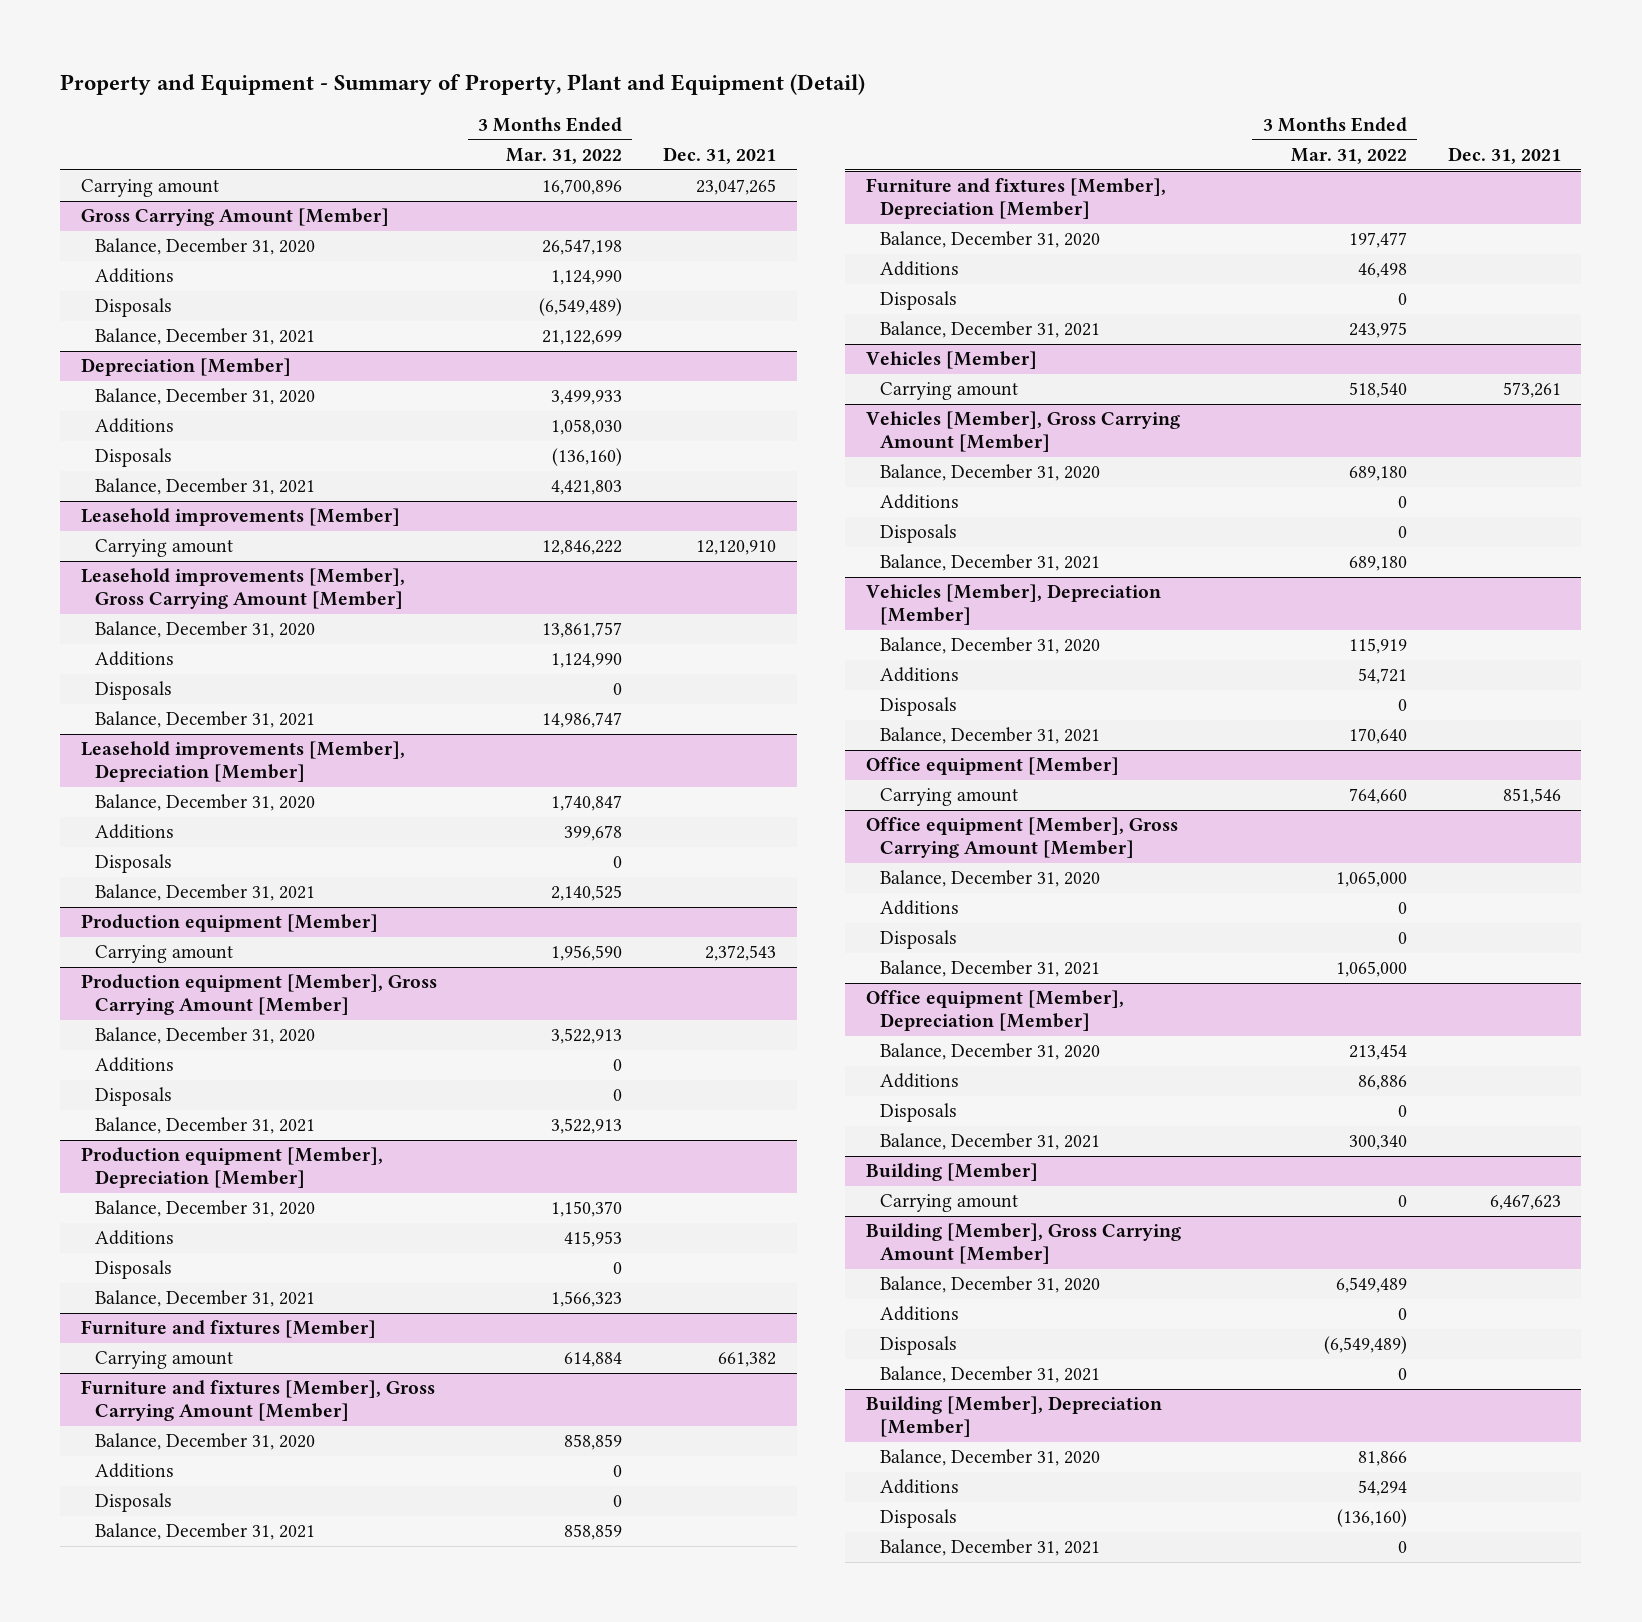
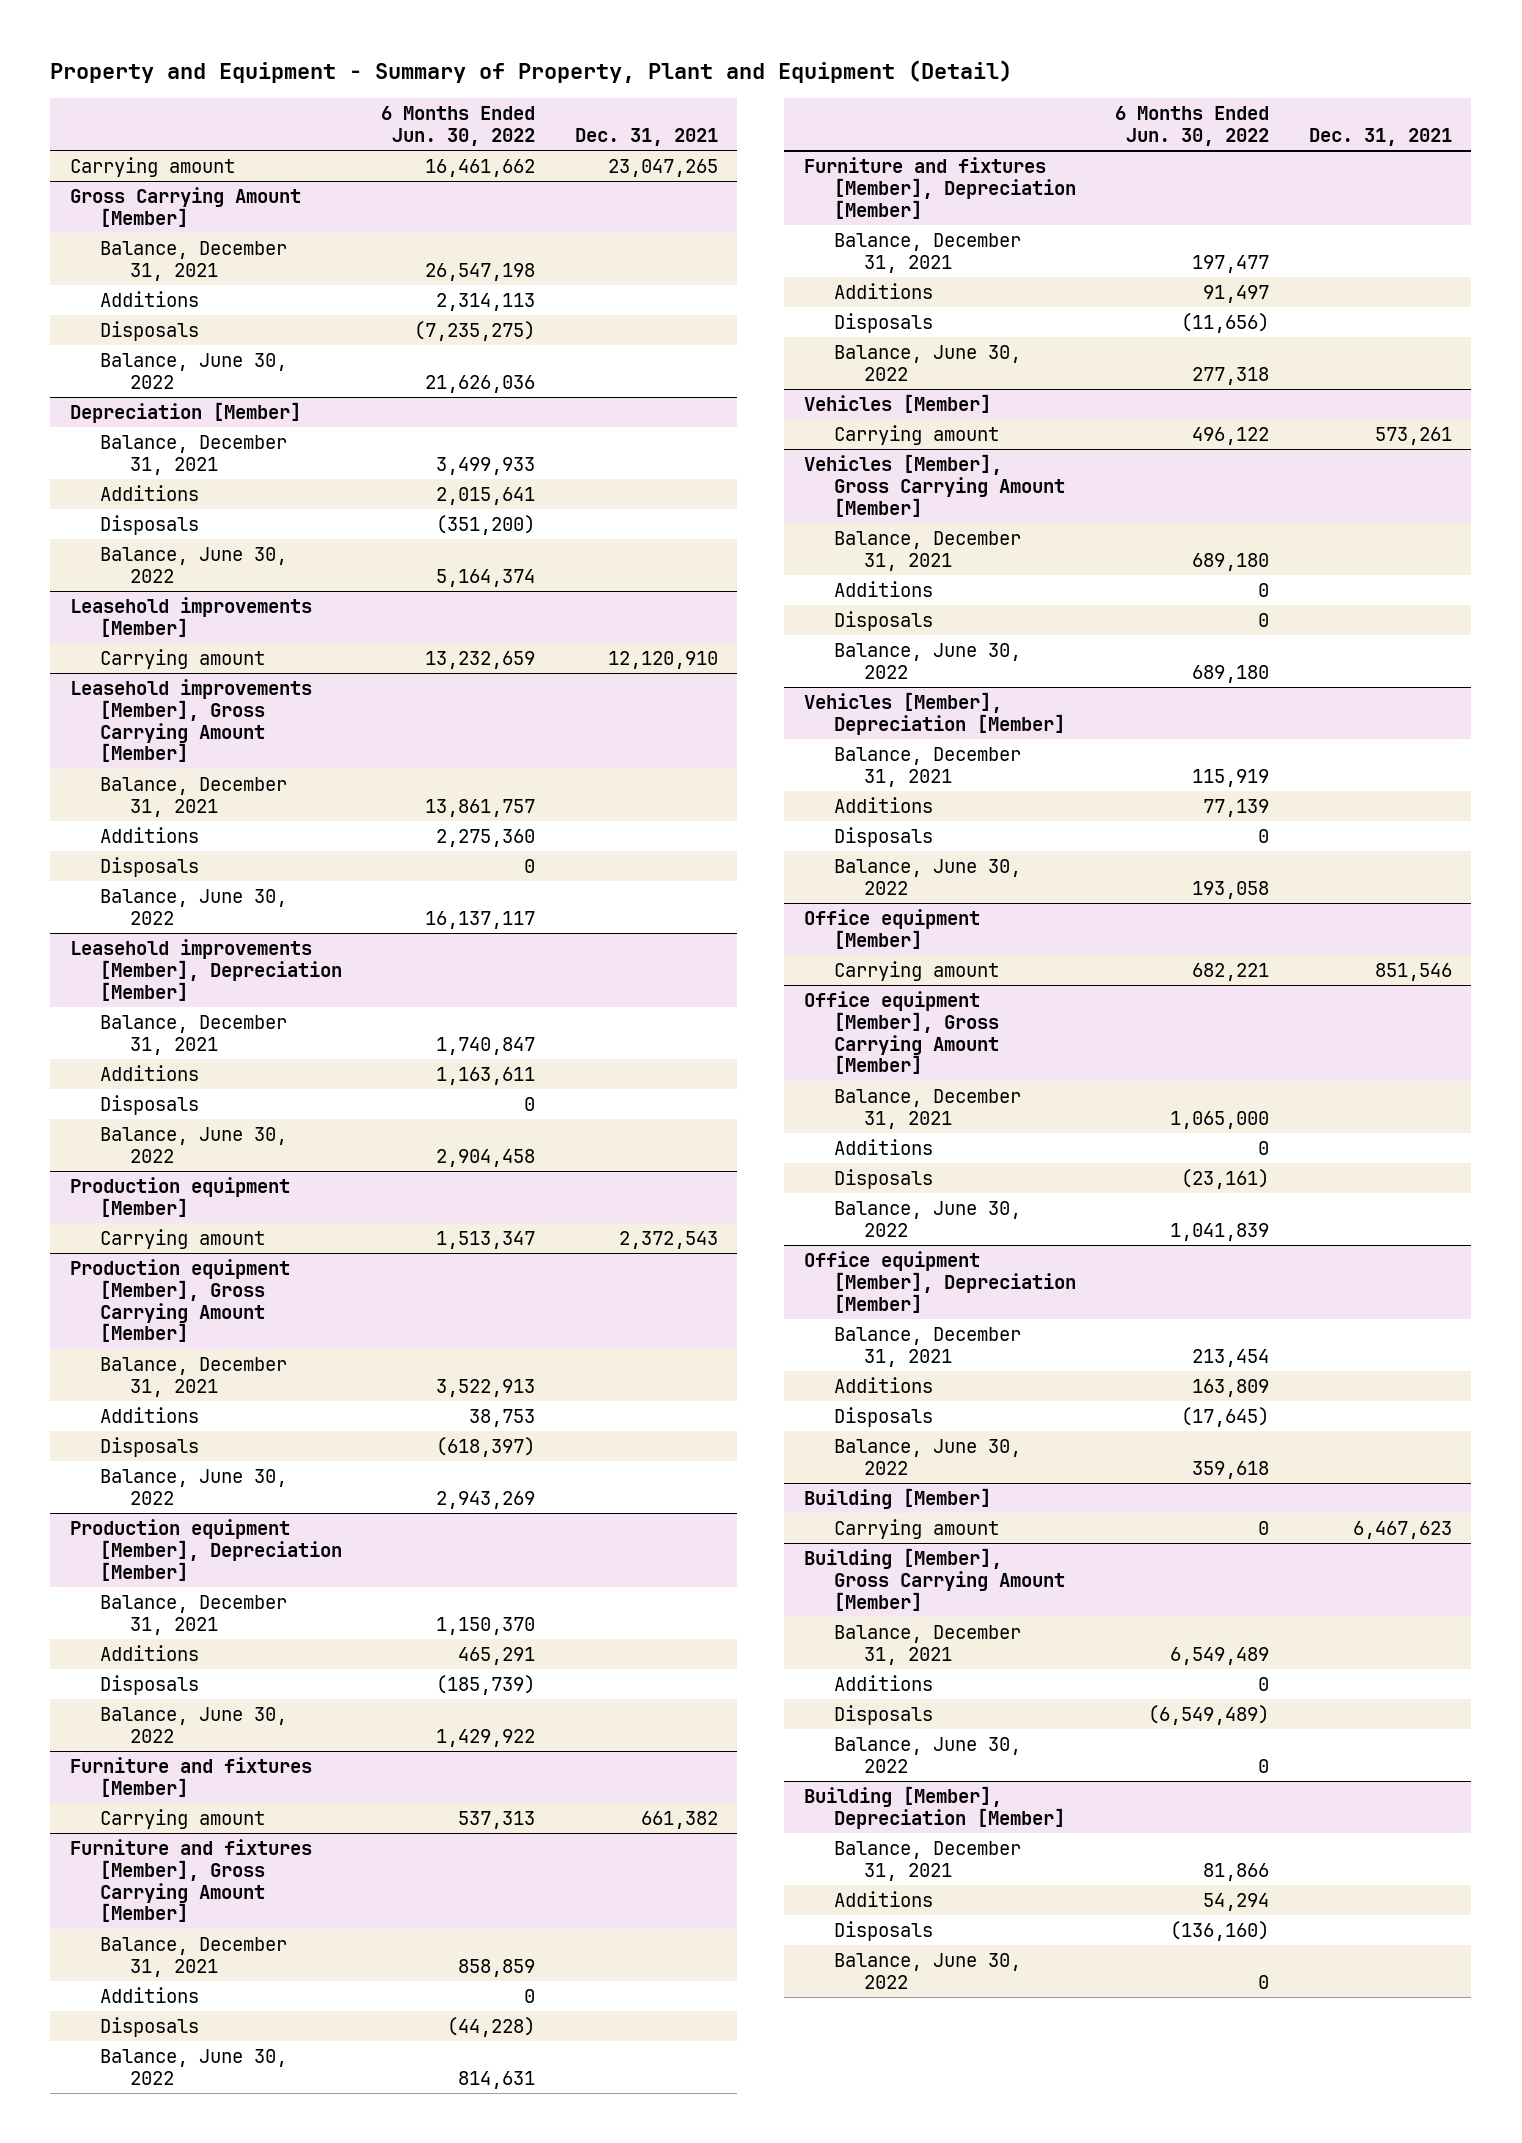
- | 3 Months Ended Mar. 31, 2022 | Dec. 31, 2021
+ | 6 Months Ended Jun. 30, 2022 | Dec. 31, 2021
@ Gross Carrying Amount [Member]
- Balance, December 31, 2020 | 26,547,198 |
moved up: Balance, December 31, 2021 | 26,547,198 |
+ Balance, June 30, 2022 | 21,626,036 |
@ Depreciation [Member]
- Balance, December 31, 2020 | 3,499,933 |
moved up: Balance, December 31, 2021 | 3,499,933 |
+ Balance, June 30, 2022 | 5,164,374 |
@ Leasehold improvements [Member], Gross Carrying Amount [Member]
- Balance, December 31, 2020 | 13,861,757 |
moved up: Balance, December 31, 2021 | 13,861,757 |
+ Balance, June 30, 2022 | 16,137,117 |
@ Leasehold improvements [Member], Depreciation [Member]
- Balance, December 31, 2020 | 1,740,847 |
moved up: Balance, December 31, 2021 | 1,740,847 |
+ Balance, June 30, 2022 | 2,904,458 |
@ Production equipment [Member], Gross Carrying Amount [Member]
- Balance, December 31, 2020 | 3,522,913 |
moved up: Balance, December 31, 2021 | 3,522,913 |
+ Balance, June 30, 2022 | 2,943,269 |
@ Production equipment [Member], Depreciation [Member]
- Balance, December 31, 2020 | 1,150,370 |
moved up: Balance, December 31, 2021 | 1,150,370 |
+ Balance, June 30, 2022 | 1,429,922 |
@ Furniture and fixtures [Member], Gross Carrying Amount [Member]
- Balance, December 31, 2020 | 858,859 |
moved up: Balance, December 31, 2021 | 858,859 |
+ Balance, June 30, 2022 | 814,631 |
@ Furniture and fixtures [Member], Depreciation [Member]
- Balance, December 31, 2020 | 197,477 |
moved up: Balance, December 31, 2021 | 197,477 |
+ Balance, June 30, 2022 | 277,318 |
@ Vehicles [Member], Gross Carrying Amount [Member]
- Balance, December 31, 2020 | 689,180 |
moved up: Balance, December 31, 2021 | 689,180 |
+ Balance, June 30, 2022 | 689,180 |
@ Vehicles [Member], Depreciation [Member]
- Balance, December 31, 2020 | 115,919 |
moved up: Balance, December 31, 2021 | 115,919 |
+ Balance, June 30, 2022 | 193,058 |
@ Office equipment [Member], Gross Carrying Amount [Member]
- Balance, December 31, 2020 | 1,065,000 |
moved up: Balance, December 31, 2021 | 1,065,000 |
+ Balance, June 30, 2022 | 1,041,839 |
@ Office equipment [Member], Depreciation [Member]
- Balance, December 31, 2020 | 213,454 |
moved up: Balance, December 31, 2021 | 213,454 |
+ Balance, June 30, 2022 | 359,618 |
@ Building [Member], Gross Carrying Amount [Member]
- Balance, December 31, 2020 | 6,549,489 |
moved up: Balance, December 31, 2021 | 6,549,489 |
+ Balance, June 30, 2022 | 0 |
@ Building [Member], Depreciation [Member]
- Balance, December 31, 2020 | 81,866 |
moved up: Balance, December 31, 2021 | 81,866 |
+ Balance, June 30, 2022 | 0 |

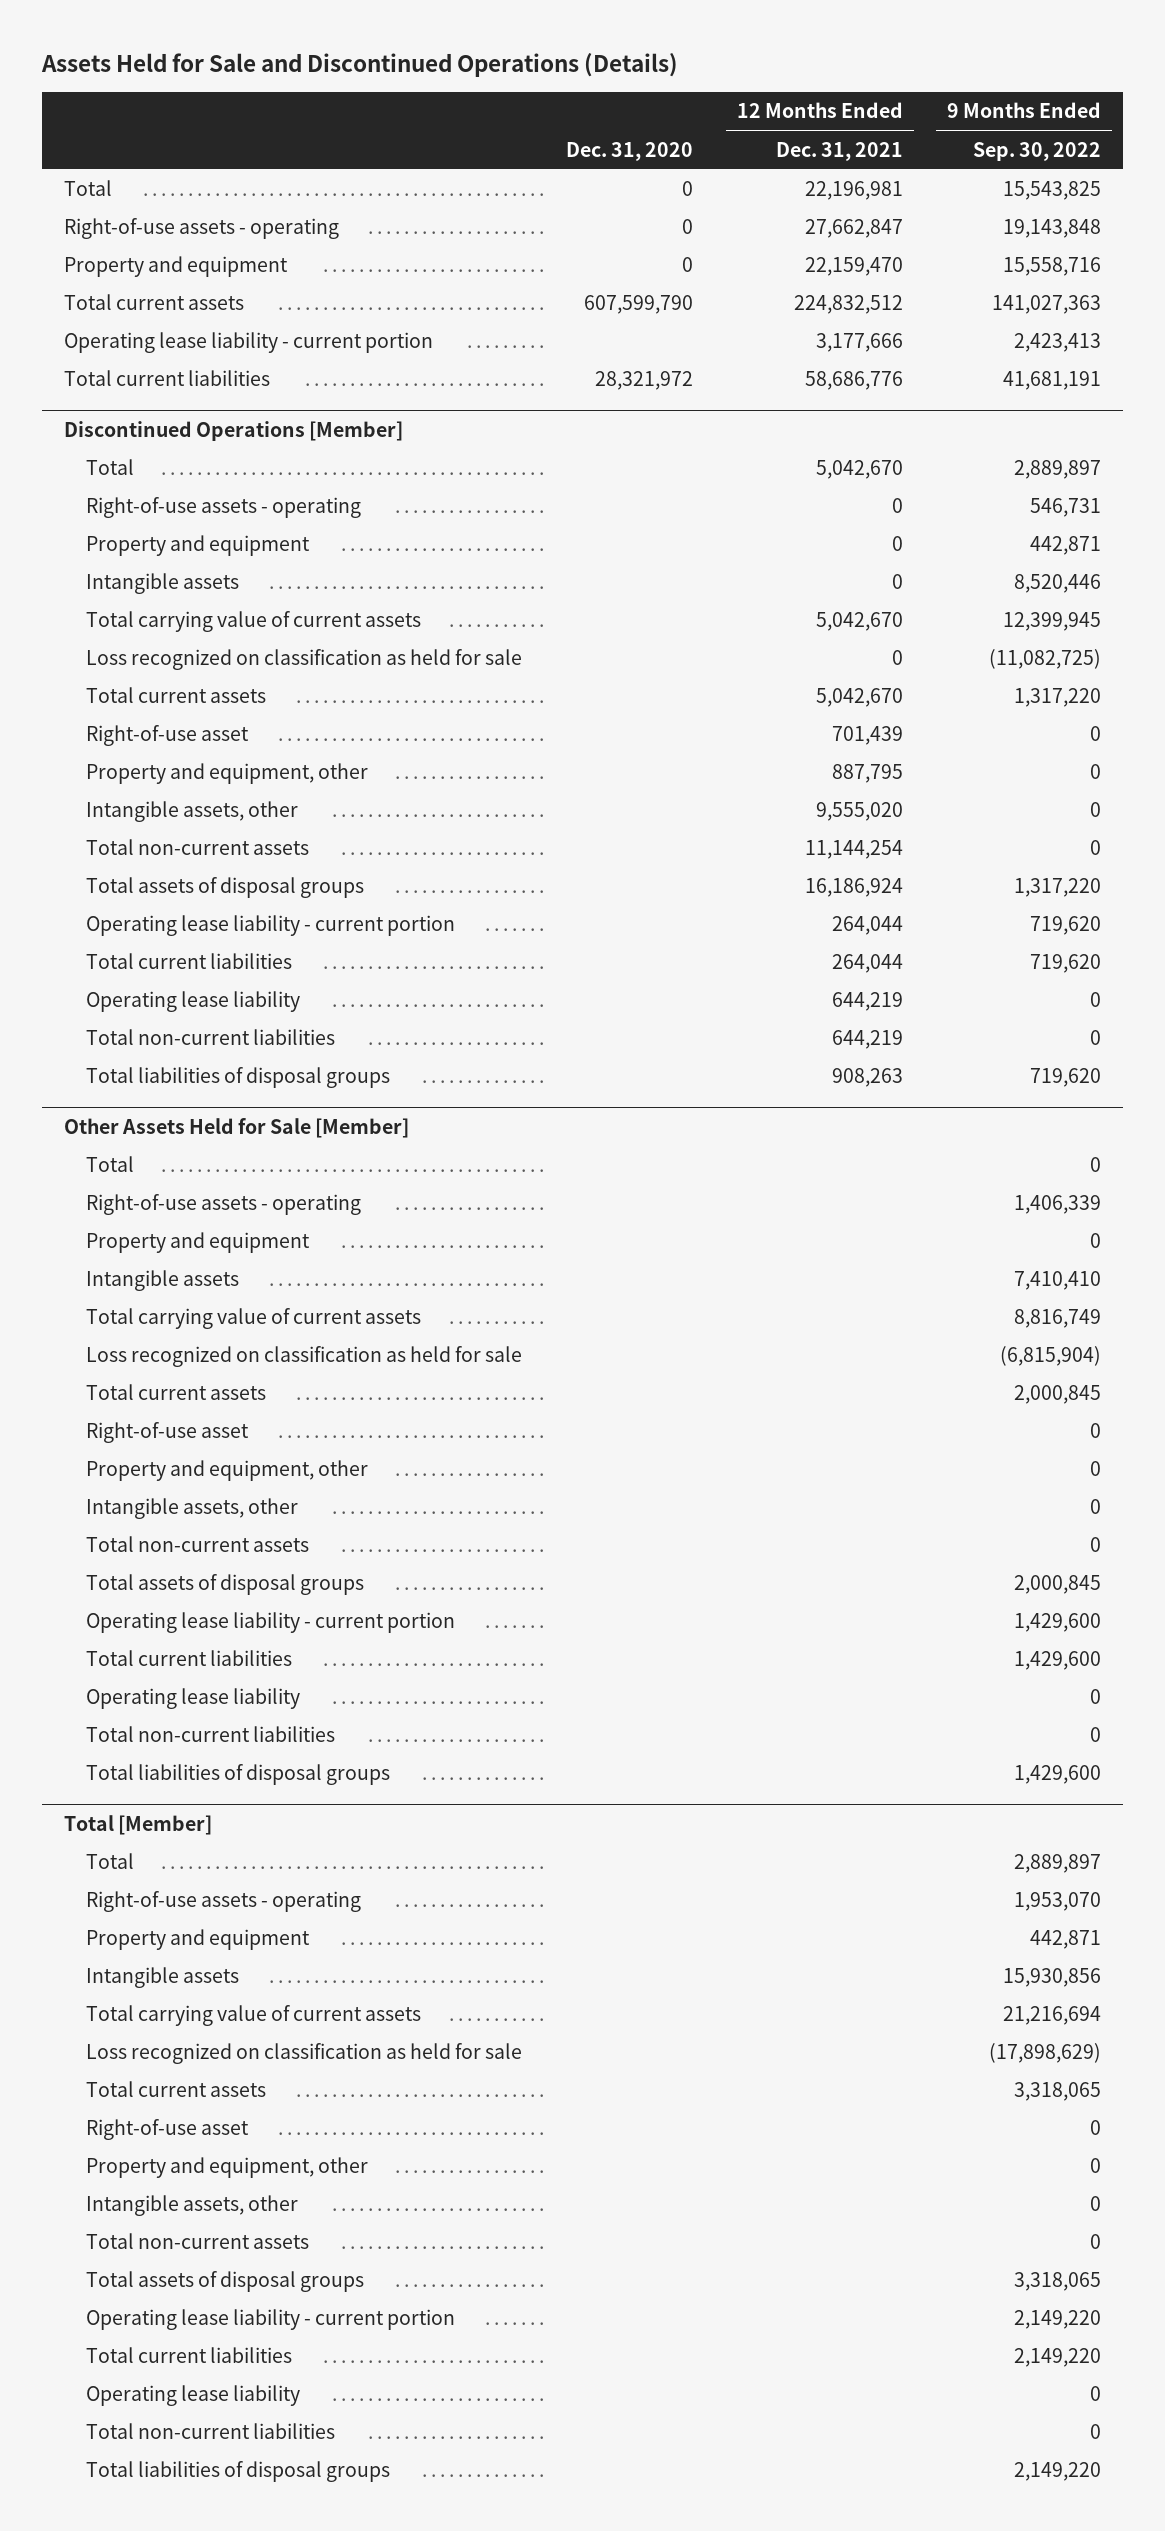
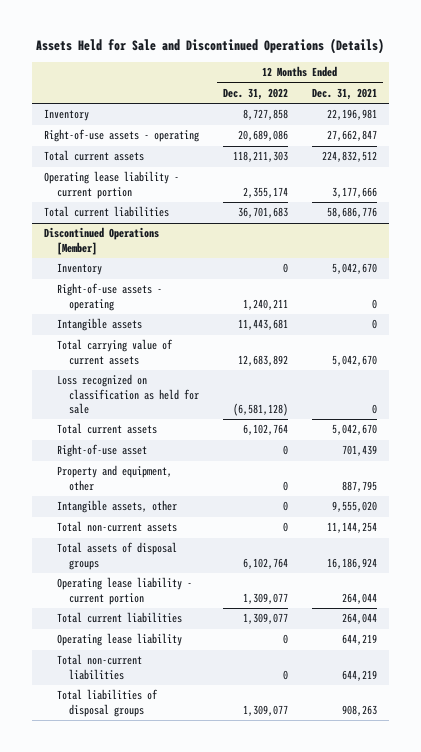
- | Dec. 31, 2020 | 12 Months Ended Dec. 31, 2021 | 9 Months Ended Sep. 30, 2022
+ | 12 Months Ended Dec. 31, 2022 | 12 Months Ended Dec. 31, 2021
- Total | 0 | 22,196,981 | 15,543,825
+ Inventory | 8,727,858 | 22,196,981
- Property and equipment | 0 | 22,159,470 | 15,558,716
@ Discontinued Operations [Member]
- Total | | 5,042,670 | 2,889,897
+ Inventory | 0 | 5,042,670
- Property and equipment | | 0 | 442,871
- Other Assets Held for Sale [Member]
- Total | | | 0
- Right-of-use assets - operating | | | 1,406,339
- Property and equipment | | | 0
- Intangible assets | | | 7,410,410
- Total carrying value of current assets | | | 8,816,749
- Loss recognized on classification as held for sale | | | (6,815,904)
- Total current assets | | | 2,000,845
- Right-of-use asset | | | 0
- Property and equipment, other | | | 0
- Intangible assets, other | | | 0
- Total non-current assets | | | 0
- Total assets of disposal groups | | | 2,000,845
- Operating lease liability - current portion | | | 1,429,600
- Total current liabilities | | | 1,429,600
- Operating lease liability | | | 0
- Total non-current liabilities | | | 0
- Total liabilities of disposal groups | | | 1,429,600
- Total [Member]
- Total | | | 2,889,897
- Right-of-use assets - operating | | | 1,953,070
- Property and equipment | | | 442,871
- Intangible assets | | | 15,930,856
- Total carrying value of current assets | | | 21,216,694
- Loss recognized on classification as held for sale | | | (17,898,629)
- Total current assets | | | 3,318,065
- Right-of-use asset | | | 0
- Property and equipment, other | | | 0
- Intangible assets, other | | | 0
- Total non-current assets | | | 0
- Total assets of disposal groups | | | 3,318,065
- Operating lease liability - current portion | | | 2,149,220
- Total current liabilities | | | 2,149,220
- Operating lease liability | | | 0
- Total non-current liabilities | | | 0
- Total liabilities of disposal groups | | | 2,149,220

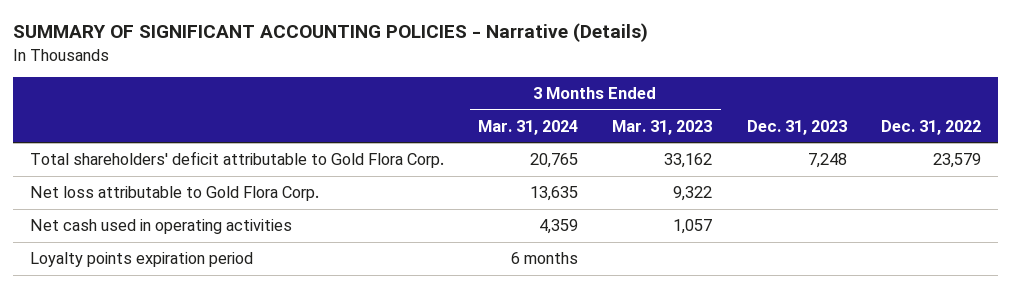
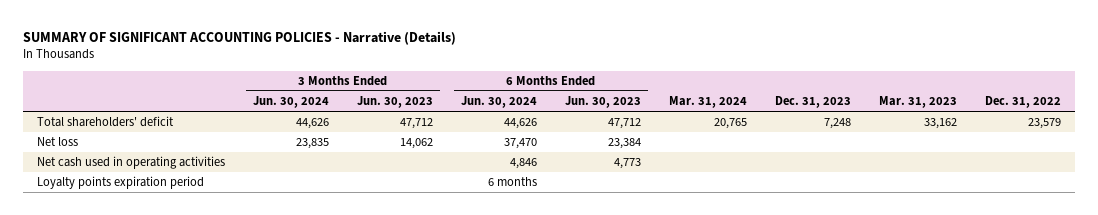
- | 3 Months Ended Mar. 31, 2024 | 3 Months Ended Mar. 31, 2023 | Dec. 31, 2023 | Dec. 31, 2022
+ | 3 Months Ended Jun. 30, 2024 | 3 Months Ended Jun. 30, 2023 | 6 Months Ended Jun. 30, 2024 | 6 Months Ended Jun. 30, 2023 | Mar. 31, 2024 | Dec. 31, 2023 | Mar. 31, 2023 | Dec. 31, 2022
- Total shareholders' deficit attributable to Gold Flora Corp. | 20,765 | 33,162 | 7,248 | 23,579
- Net loss attributable to Gold Flora Corp. | 13,635 | 9,322 | |
+ Total shareholders' deficit | 44,626 | 47,712 | 44,626 | 47,712 | 20,765 | 7,248 | 33,162 | 23,579
+ Net loss | 23,835 | 14,062 | 37,470 | 23,384 | | | |

